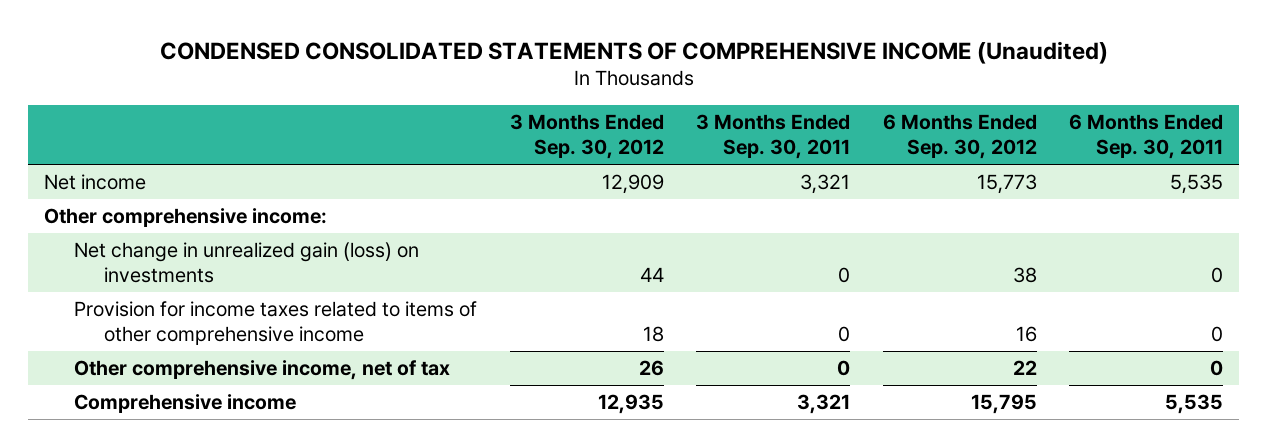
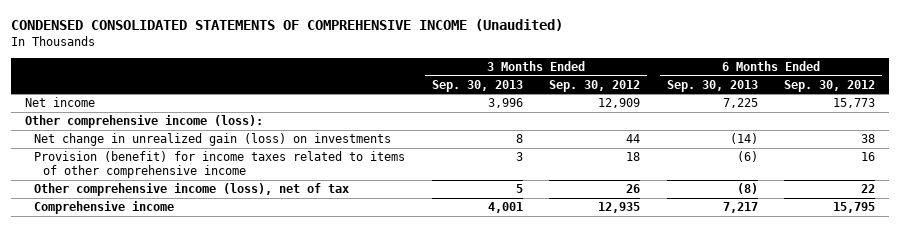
- | 3 Months Ended Sep. 30, 2012 | 3 Months Ended Sep. 30, 2011 | 6 Months Ended Sep. 30, 2012 | 6 Months Ended Sep. 30, 2011
+ | 3 Months Ended Sep. 30, 2013 | 3 Months Ended Sep. 30, 2012 | 6 Months Ended Sep. 30, 2013 | 6 Months Ended Sep. 30, 2012
- Other comprehensive income:
+ Other comprehensive income (loss):
- Provision for income taxes related to items of other comprehensive income | 18 | 0 | 16 | 0
- Other comprehensive income, net of tax | 26 | 0 | 22 | 0
+ Provision (benefit) for income taxes related to items of other comprehensive income | 3 | 18 | (6) | 16
+ Other comprehensive income (loss), net of tax | 5 | 26 | (8) | 22

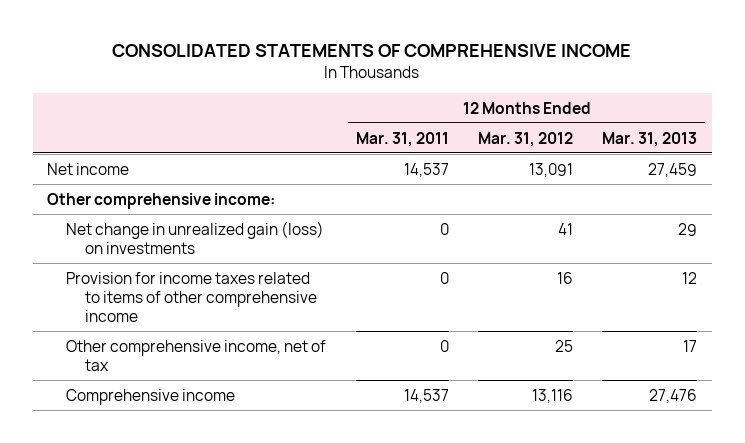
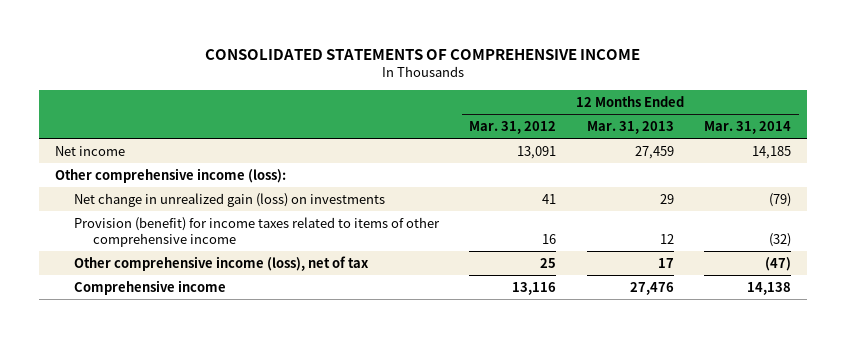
- | 12 Months Ended Mar. 31, 2011 | 12 Months Ended Mar. 31, 2012 | 12 Months Ended Mar. 31, 2013
+ | 12 Months Ended Mar. 31, 2012 | 12 Months Ended Mar. 31, 2013 | 12 Months Ended Mar. 31, 2014
- Other comprehensive income:
+ Other comprehensive income (loss):
- Provision for income taxes related to items of other comprehensive income | 0 | 16 | 12
- Other comprehensive income, net of tax | 0 | 25 | 17
+ Provision (benefit) for income taxes related to items of other comprehensive income | 16 | 12 | (32)
+ Other comprehensive income (loss), net of tax | 25 | 17 | (47)

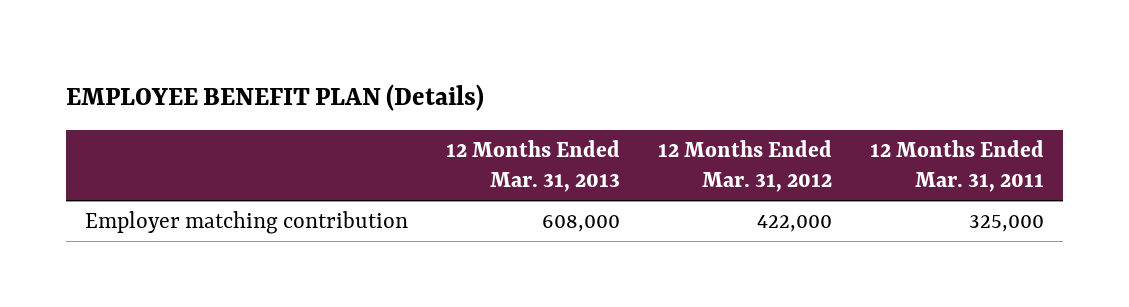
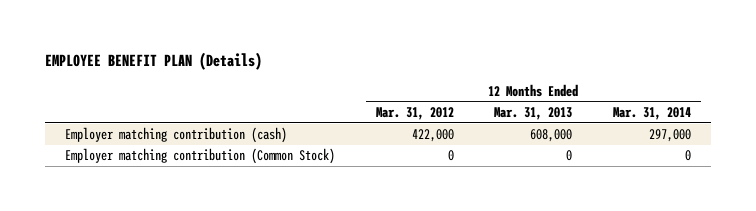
- | 12 Months Ended Mar. 31, 2013 | 12 Months Ended Mar. 31, 2012 | 12 Months Ended Mar. 31, 2011
+ | 12 Months Ended Mar. 31, 2012 | 12 Months Ended Mar. 31, 2013 | 12 Months Ended Mar. 31, 2014
- Employer matching contribution | 608,000 | 422,000 | 325,000
+ Employer matching contribution (cash) | 422,000 | 608,000 | 297,000
+ Employer matching contribution (Common Stock) | 0 | 0 | 0

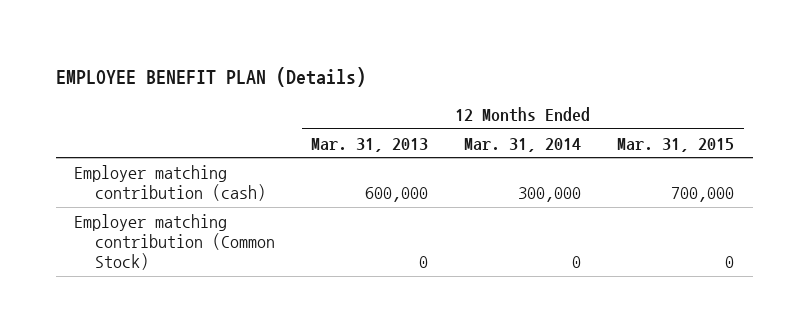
- | 12 Months Ended Mar. 31, 2012 | 12 Months Ended Mar. 31, 2013 | 12 Months Ended Mar. 31, 2014
+ | 12 Months Ended Mar. 31, 2013 | 12 Months Ended Mar. 31, 2014 | 12 Months Ended Mar. 31, 2015
- Employer matching contribution (cash) | 422,000 | 608,000 | 297,000
+ Employer matching contribution (cash) | 600,000 | 300,000 | 700,000

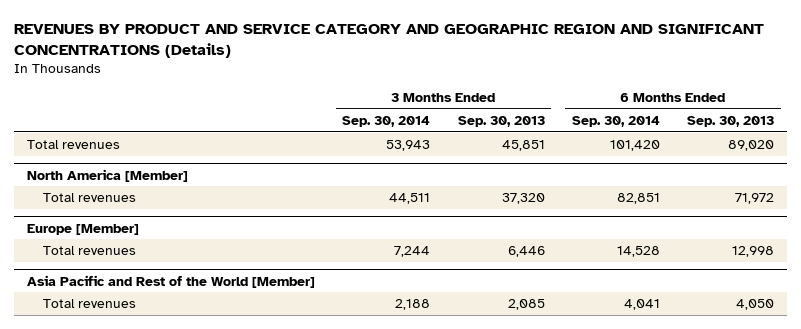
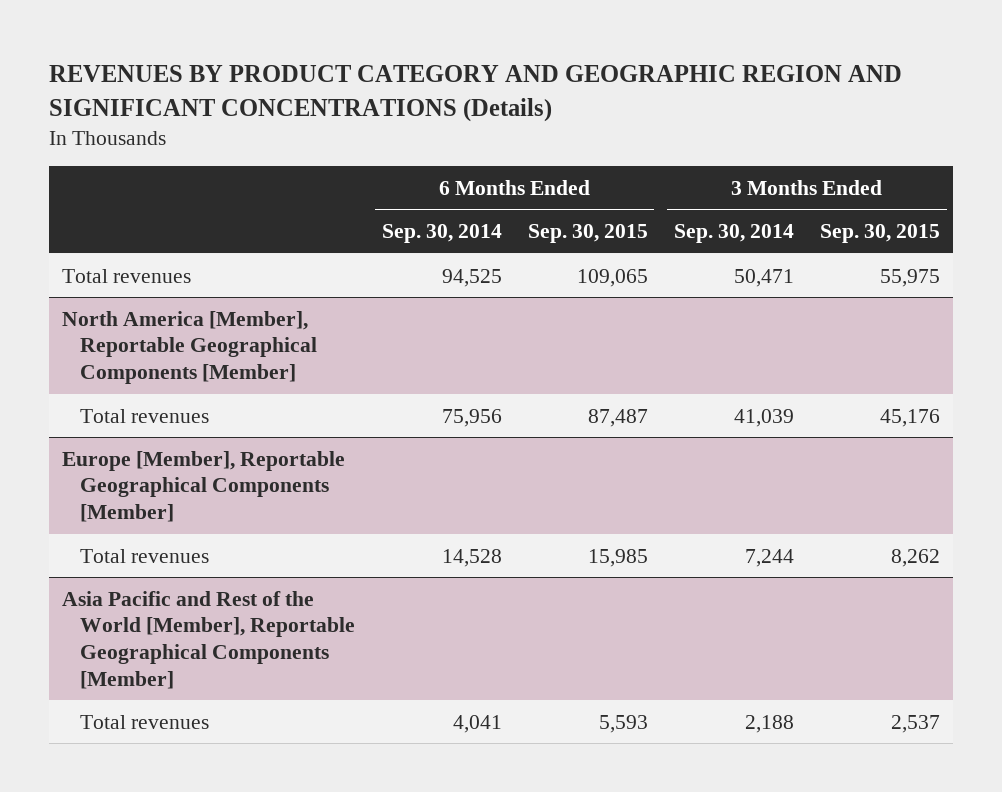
- REVENUES BY PRODUCT AND SERVICE CATEGORY AND GEOGRAPHIC REGION AND SIGNIFICANT CONCENTRATIONS (Details)
+ REVENUES BY PRODUCT CATEGORY AND GEOGRAPHIC REGION AND SIGNIFICANT CONCENTRATIONS (Details)
- | 3 Months Ended Sep. 30, 2014 | 3 Months Ended Sep. 30, 2013 | 6 Months Ended Sep. 30, 2014 | 6 Months Ended Sep. 30, 2013
+ | 6 Months Ended Sep. 30, 2014 | 6 Months Ended Sep. 30, 2015 | 3 Months Ended Sep. 30, 2014 | 3 Months Ended Sep. 30, 2015
- Total revenues | 53,943 | 45,851 | 101,420 | 89,020
- North America [Member]
- Total revenues | 44,511 | 37,320 | 82,851 | 71,972
- Europe [Member]
+ Total revenues | 94,525 | 109,065 | 50,471 | 55,975
+ North America [Member], Reportable Geographical Components [Member]
+ Total revenues | 75,956 | 87,487 | 41,039 | 45,176
+ Europe [Member], Reportable Geographical Components [Member]
- Asia Pacific and Rest of the World [Member]
+ Asia Pacific and Rest of the World [Member], Reportable Geographical Components [Member]

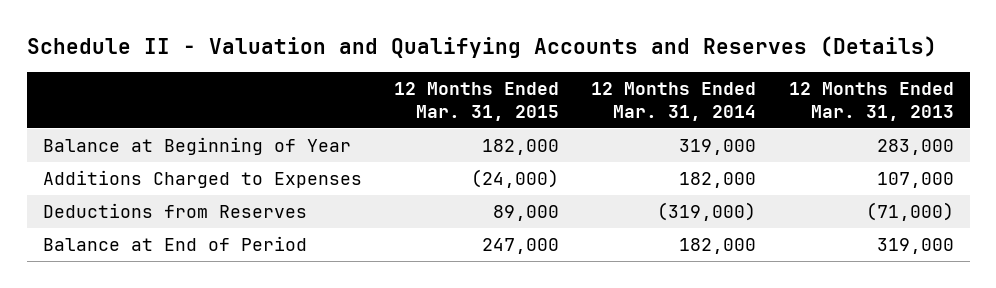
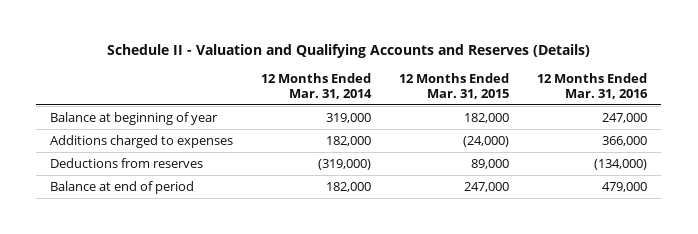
- | 12 Months Ended Mar. 31, 2015 | 12 Months Ended Mar. 31, 2014 | 12 Months Ended Mar. 31, 2013
+ | 12 Months Ended Mar. 31, 2014 | 12 Months Ended Mar. 31, 2015 | 12 Months Ended Mar. 31, 2016
- Balance at Beginning of Year | 182,000 | 319,000 | 283,000
- Additions Charged to Expenses | (24,000) | 182,000 | 107,000
- Deductions from Reserves | 89,000 | (319,000) | (71,000)
- Balance at End of Period | 247,000 | 182,000 | 319,000
+ Balance at beginning of year | 319,000 | 182,000 | 247,000
+ Additions charged to expenses | 182,000 | (24,000) | 366,000
+ Deductions from reserves | (319,000) | 89,000 | (134,000)
+ Balance at end of period | 182,000 | 247,000 | 479,000

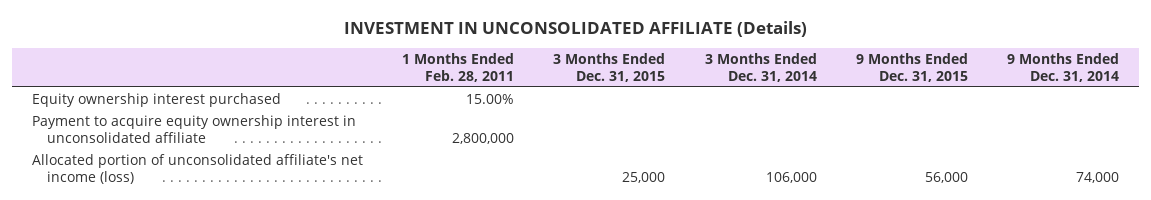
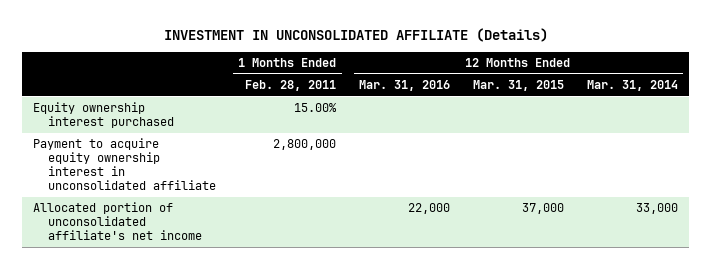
- | 1 Months Ended Feb. 28, 2011 | 3 Months Ended Dec. 31, 2015 | 3 Months Ended Dec. 31, 2014 | 9 Months Ended Dec. 31, 2015 | 9 Months Ended Dec. 31, 2014
+ | 1 Months Ended Feb. 28, 2011 | 12 Months Ended Mar. 31, 2016 | 12 Months Ended Mar. 31, 2015 | 12 Months Ended Mar. 31, 2014
- Allocated portion of unconsolidated affiliate's net income (loss) | | 25,000 | 106,000 | 56,000 | 74,000
+ Allocated portion of unconsolidated affiliate's net income | | 22,000 | 37,000 | 33,000

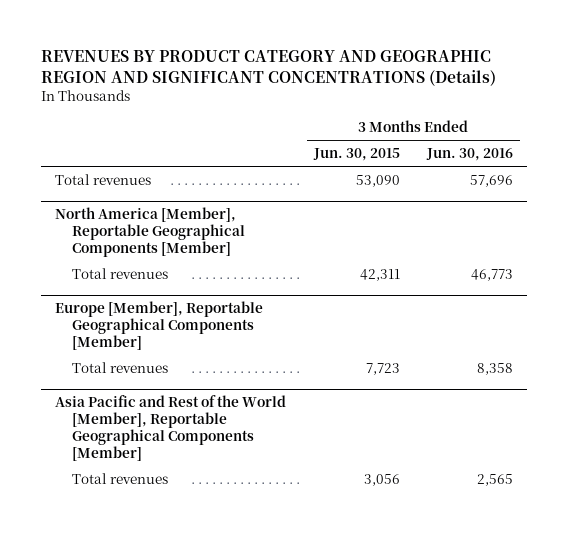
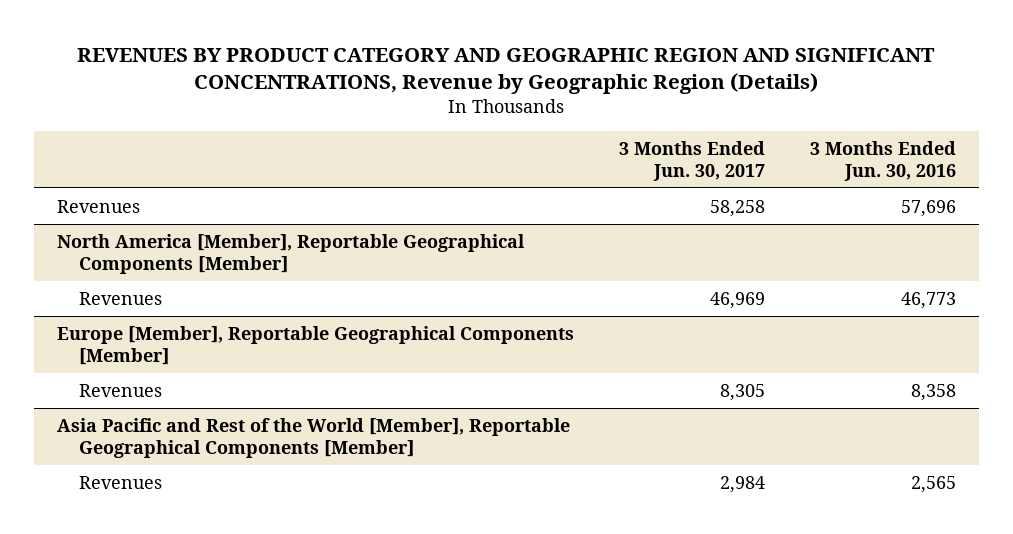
- REVENUES BY PRODUCT CATEGORY AND GEOGRAPHIC REGION AND SIGNIFICANT CONCENTRATIONS (Details)
+ REVENUES BY PRODUCT CATEGORY AND GEOGRAPHIC REGION AND SIGNIFICANT CONCENTRATIONS, Revenue by Geographic Region (Details)
- | 3 Months Ended Jun. 30, 2015 | 3 Months Ended Jun. 30, 2016
+ | 3 Months Ended Jun. 30, 2017 | 3 Months Ended Jun. 30, 2016
- Total revenues | 53,090 | 57,696
+ Revenues | 58,258 | 57,696
@ North America [Member], Reportable Geographical Components [Member]
- Total revenues | 42,311 | 46,773
+ Revenues | 46,969 | 46,773
@ Europe [Member], Reportable Geographical Components [Member]
- Total revenues | 7,723 | 8,358
+ Revenues | 8,305 | 8,358
@ Asia Pacific and Rest of the World [Member], Reportable Geographical Components [Member]
- Total revenues | 3,056 | 2,565
+ Revenues | 2,984 | 2,565

